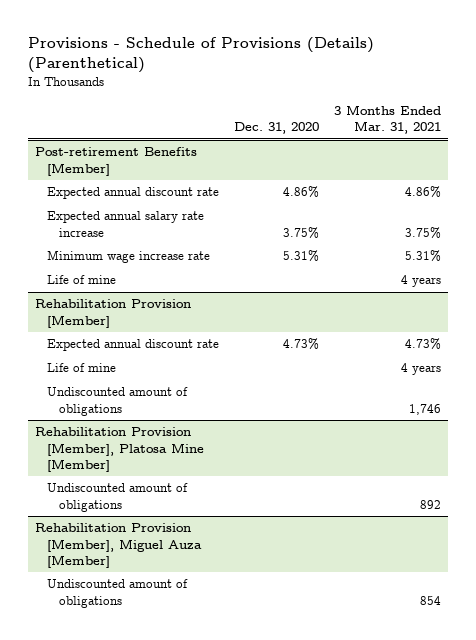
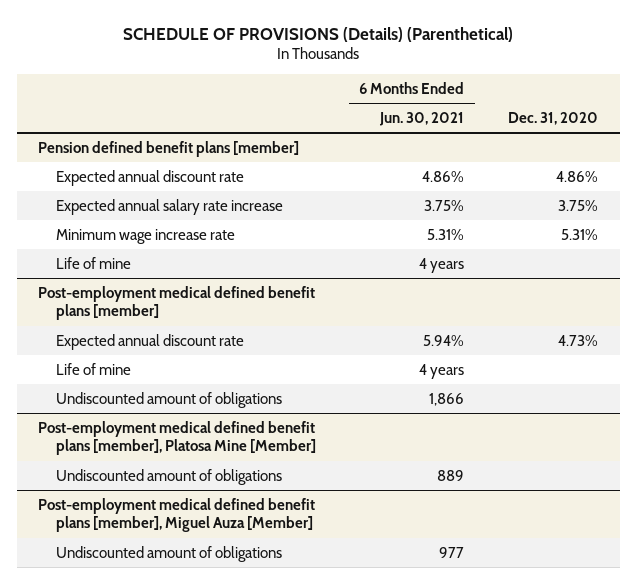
- Provisions - Schedule of Provisions (Details) (Parenthetical)
+ SCHEDULE OF PROVISIONS (Details) (Parenthetical)
- | Dec. 31, 2020 | 3 Months Ended Mar. 31, 2021
+ | 6 Months Ended Jun. 30, 2021 | Dec. 31, 2020
- Post-retirement Benefits [Member]
+ Pension defined benefit plans [member]
- Rehabilitation Provision [Member]
+ Post-employment medical defined benefit plans [member]
- Rehabilitation Provision [Member], Platosa Mine [Member]
- Undiscounted amount of obligations | | 892
- Rehabilitation Provision [Member], Miguel Auza [Member]
- Undiscounted amount of obligations | | 854
+ Post-employment medical defined benefit plans [member], Platosa Mine [Member]
+ Undiscounted amount of obligations | 889 |
+ Post-employment medical defined benefit plans [member], Miguel Auza [Member]
+ Undiscounted amount of obligations | 977 |

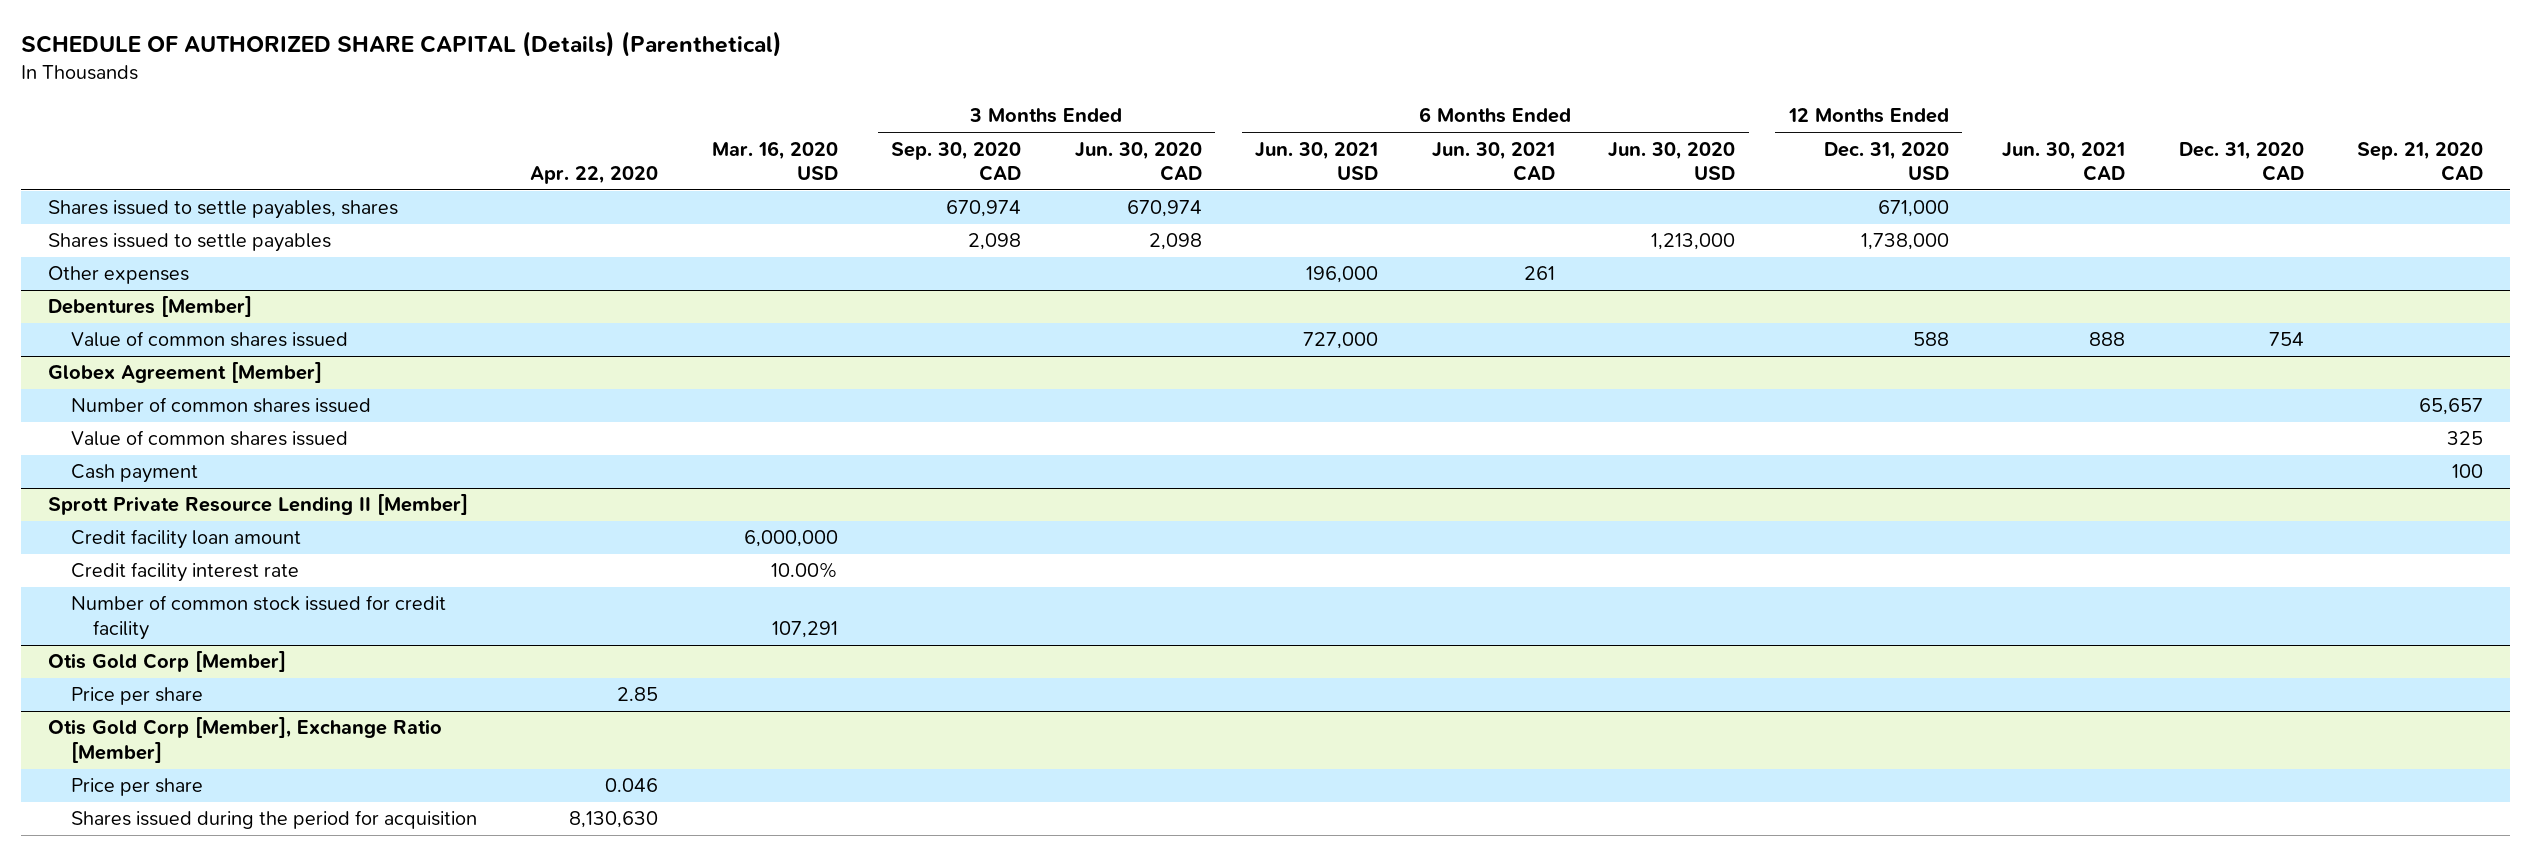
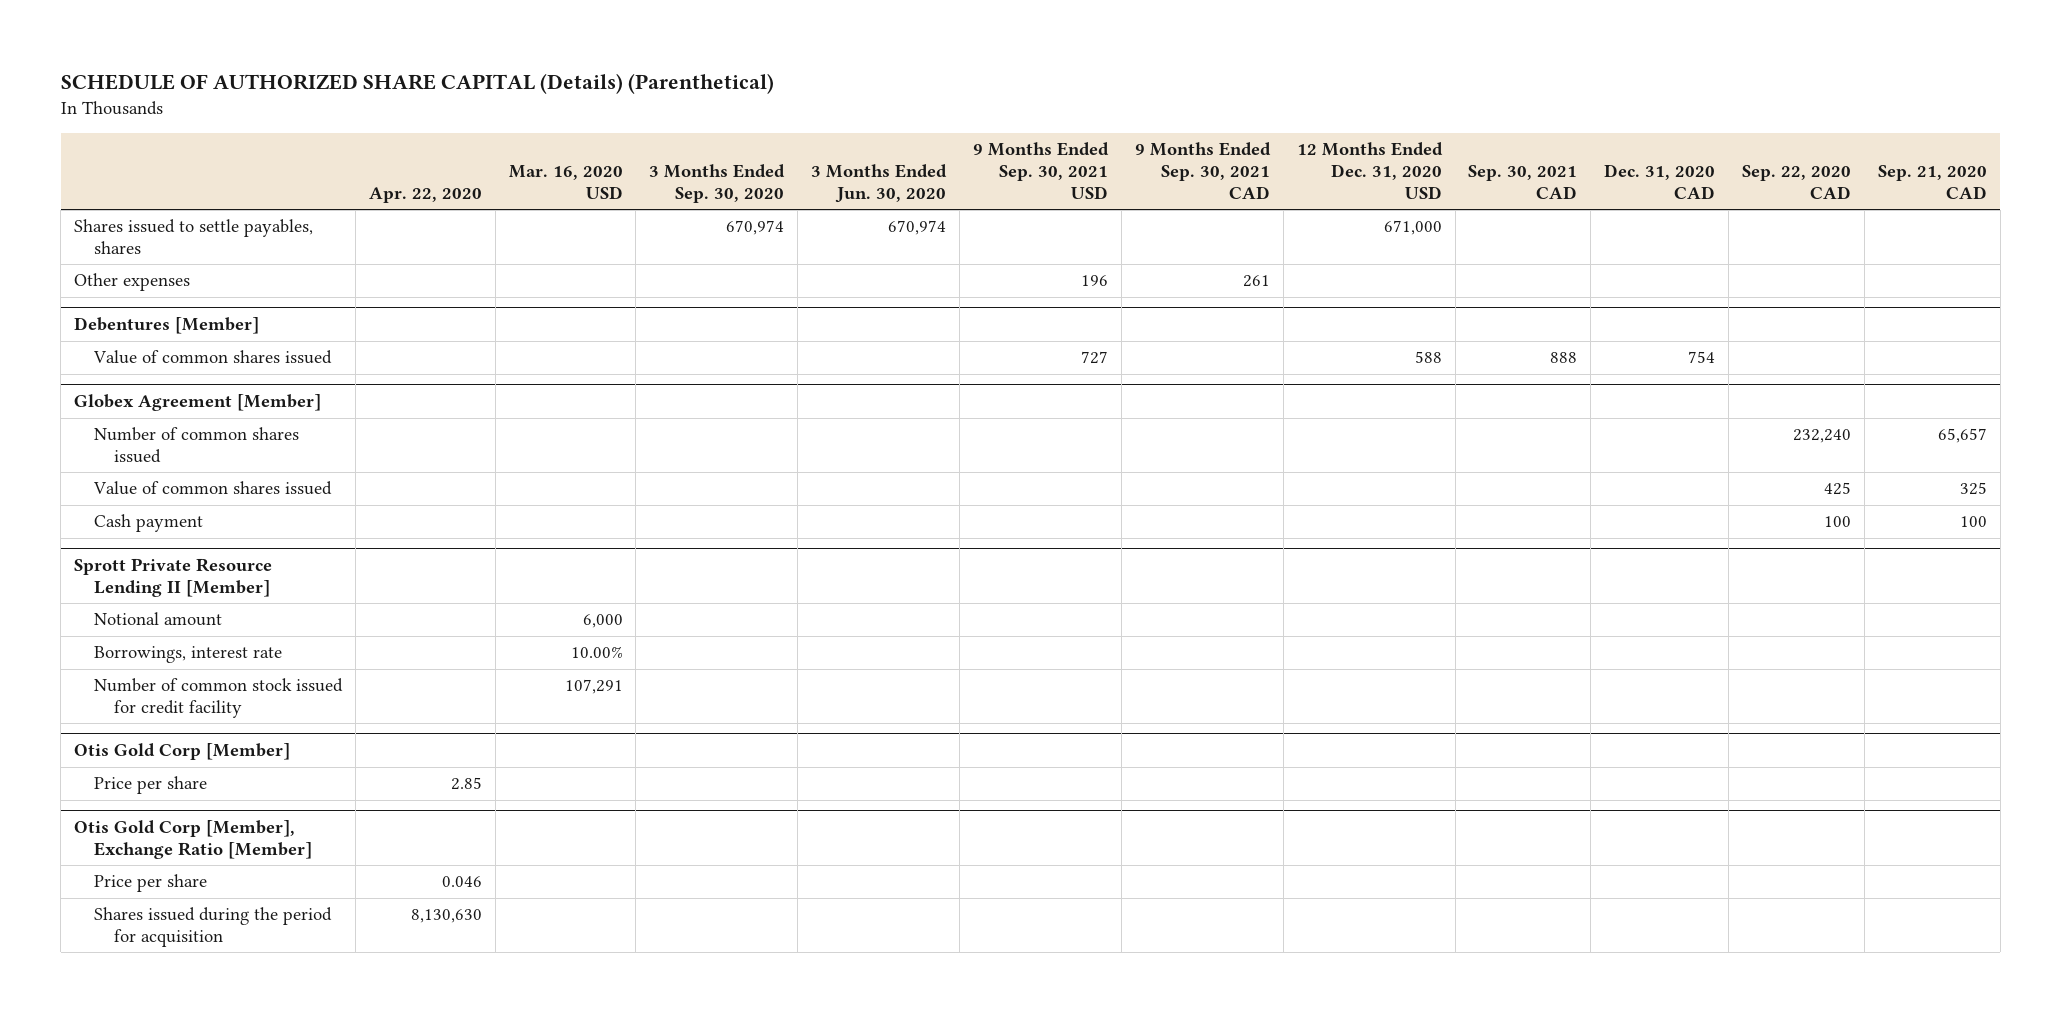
- | Apr. 22, 2020 | Mar. 16, 2020 USD | 3 Months Ended Sep. 30, 2020 CAD | 3 Months Ended Jun. 30, 2020 CAD | 6 Months Ended Jun. 30, 2021 USD | 6 Months Ended Jun. 30, 2021 CAD | 6 Months Ended Jun. 30, 2020 USD | 12 Months Ended Dec. 31, 2020 USD | Jun. 30, 2021 CAD | Dec. 31, 2020 CAD | Sep. 21, 2020 CAD
+ | Apr. 22, 2020 | Mar. 16, 2020 USD | 3 Months Ended Sep. 30, 2020 | 3 Months Ended Jun. 30, 2020 | 9 Months Ended Sep. 30, 2021 USD | 9 Months Ended Sep. 30, 2021 CAD | 12 Months Ended Dec. 31, 2020 USD | Sep. 30, 2021 CAD | Dec. 31, 2020 CAD | Sep. 22, 2020 CAD | Sep. 21, 2020 CAD
- Shares issued to settle payables | | | 2,098 | 2,098 | | | 1,213,000 | 1,738,000 | | |
@ Sprott Private Resource Lending II [Member]
- Credit facility loan amount | | 6,000,000 | | | | | | | | |
- Credit facility interest rate | | 10.00% | | | | | | | | |
+ Notional amount | | 6,000 | | | | | | | | |
+ Borrowings, interest rate | | 10.00% | | | | | | | | |

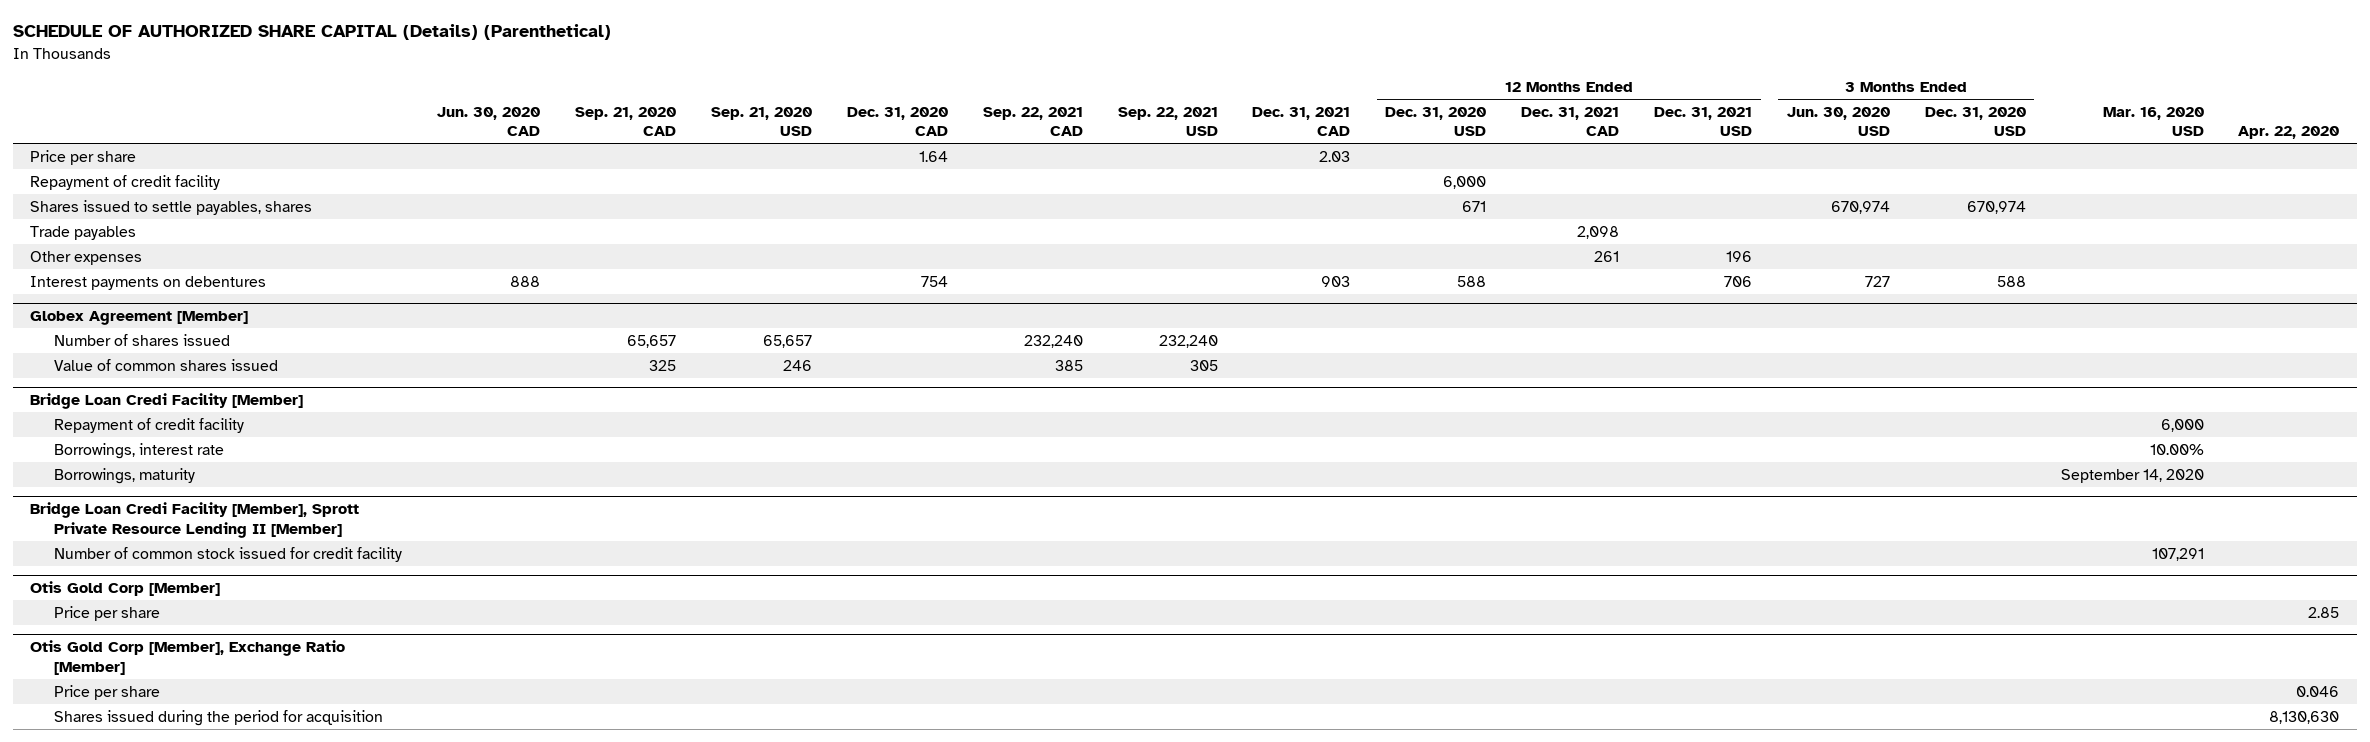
- | Apr. 22, 2020 | Mar. 16, 2020 USD | 3 Months Ended Sep. 30, 2020 | 3 Months Ended Jun. 30, 2020 | 9 Months Ended Sep. 30, 2021 USD | 9 Months Ended Sep. 30, 2021 CAD | 12 Months Ended Dec. 31, 2020 USD | Sep. 30, 2021 CAD | Dec. 31, 2020 CAD | Sep. 22, 2020 CAD | Sep. 21, 2020 CAD
+ | Jun. 30, 2020 CAD | Sep. 21, 2020 CAD | Sep. 21, 2020 USD | Dec. 31, 2020 CAD | Sep. 22, 2021 CAD | Sep. 22, 2021 USD | Dec. 31, 2021 CAD | 12 Months Ended Dec. 31, 2020 USD | 12 Months Ended Dec. 31, 2021 CAD | 12 Months Ended Dec. 31, 2021 USD | 3 Months Ended Jun. 30, 2020 USD | 3 Months Ended Dec. 31, 2020 USD | Mar. 16, 2020 USD | Apr. 22, 2020
- Shares issued to settle payables, shares | | | 670,974 | 670,974 | | | 671,000 | | | |
+ Price per share | | | | 1.64 | | | 2.03 | | | | | | |
+ Repayment of credit facility | | | | | | | | 6,000 | | | | | |
+ Shares issued to settle payables, shares | | | | | | | | 671 | | | 670,974 | 670,974 | |
+ Trade payables | | | | | | | | | 2,098 | | | | |
- Debentures [Member]
- Value of common shares issued | | | | | 727 | | 588 | 888 | 754 | |
+ Interest payments on debentures | 888 | | | 754 | | | 903 | 588 | | 706 | 727 | 588 | |
@ Globex Agreement [Member]
- Number of common shares issued | | | | | | | | | | 232,240 | 65,657
+ Number of shares issued | | 65,657 | 65,657 | | 232,240 | 232,240 | | | | | | | |
- Cash payment | | | | | | | | | | 100 | 100
- Sprott Private Resource Lending II [Member]
- Notional amount | | 6,000 | | | | | | | | |
- Borrowings, interest rate | | 10.00% | | | | | | | | |
+ Bridge Loan Credi Facility [Member]
+ Repayment of credit facility | | | | | | | | | | | | | 6,000 |
+ Borrowings, interest rate | | | | | | | | | | | | | 10.00% |
+ Borrowings, maturity | | | | | | | | | | | | | September 14, 2020 |
+ Bridge Loan Credi Facility [Member], Sprott Private Resource Lending II [Member]

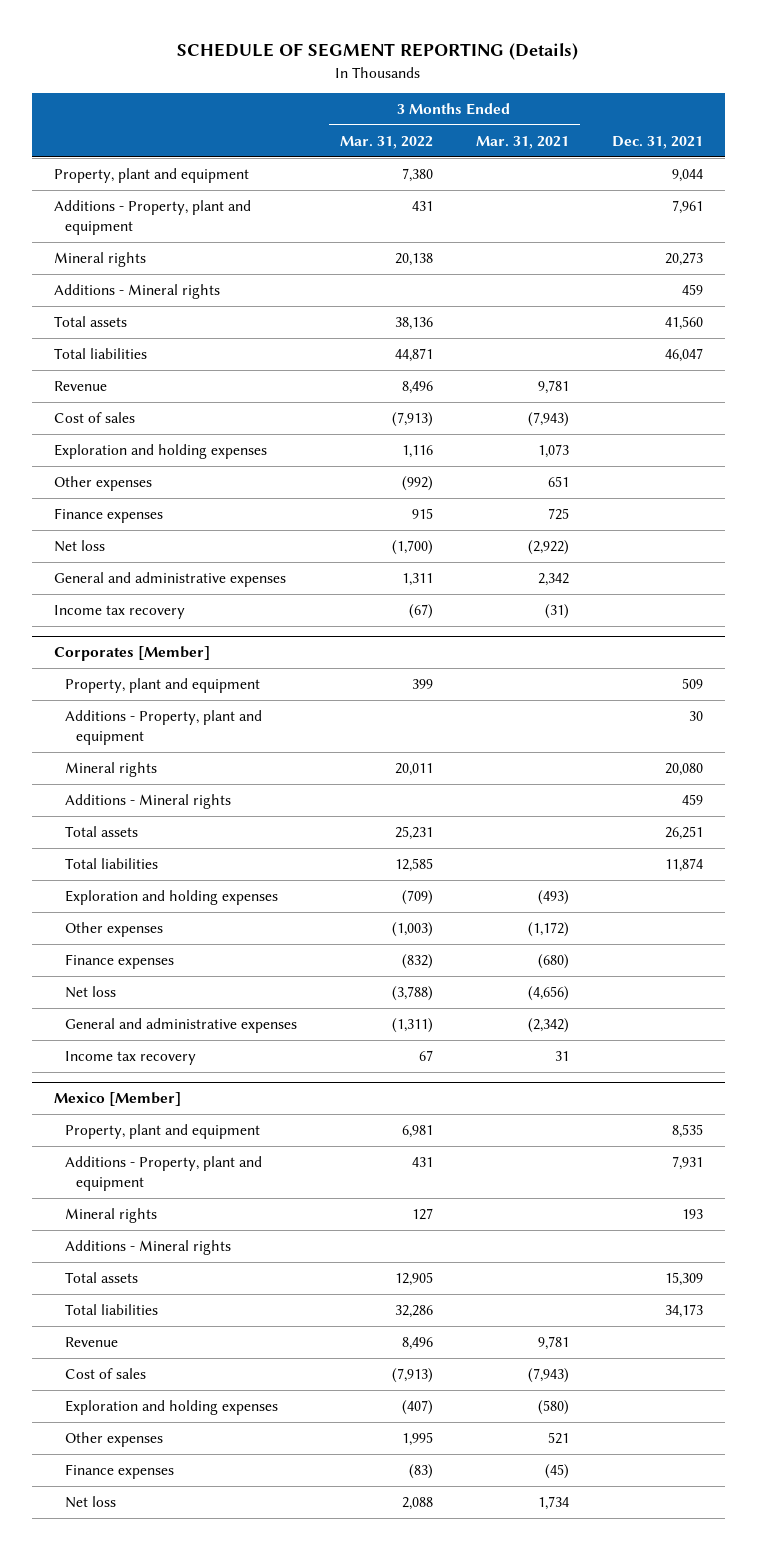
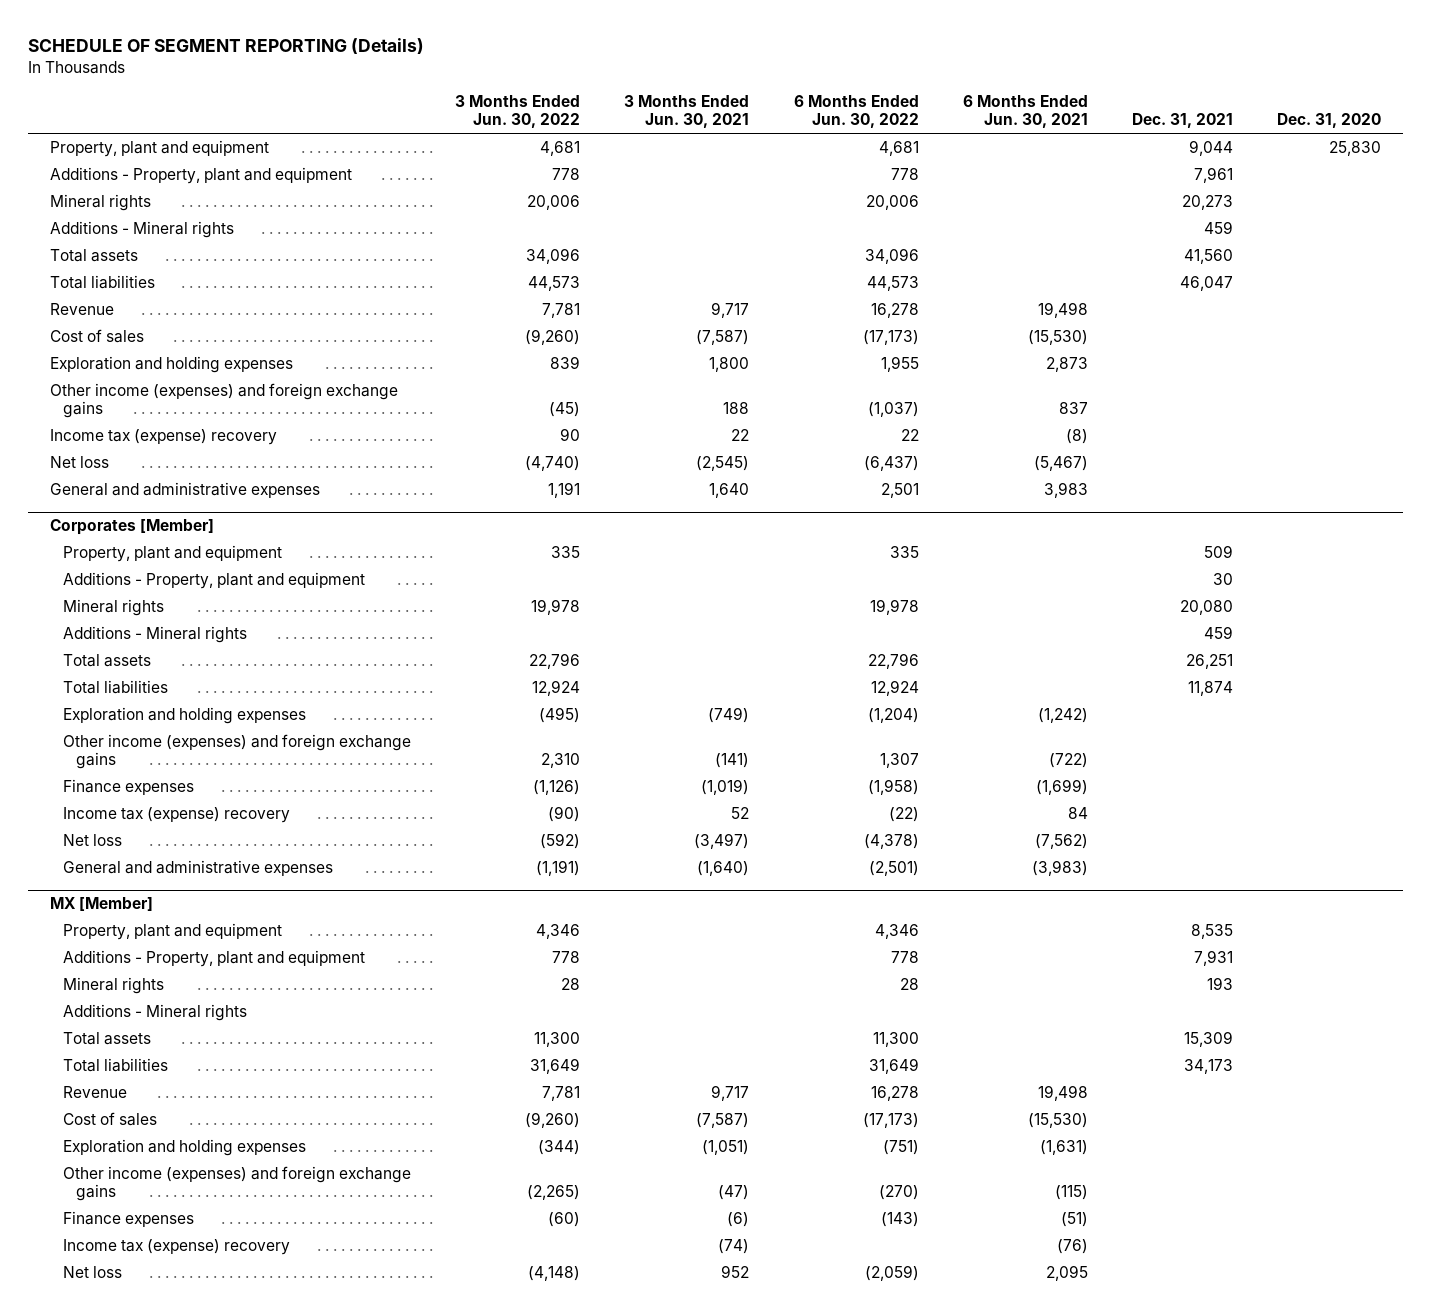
- | 3 Months Ended Mar. 31, 2022 | 3 Months Ended Mar. 31, 2021 | Dec. 31, 2021
+ | 3 Months Ended Jun. 30, 2022 | 3 Months Ended Jun. 30, 2021 | 6 Months Ended Jun. 30, 2022 | 6 Months Ended Jun. 30, 2021 | Dec. 31, 2021 | Dec. 31, 2020
- Other expenses | (992) | 651 |
- Finance expenses | 915 | 725 |
+ Other income (expenses) and foreign exchange gains | (45) | 188 | (1,037) | 837 | |
+ Income tax (expense) recovery | 90 | 22 | 22 | (8) | |
- Income tax recovery | (67) | (31) |
@ Corporates [Member]
- Other expenses | (1,003) | (1,172) |
+ Other income (expenses) and foreign exchange gains | 2,310 | (141) | 1,307 | (722) | |
+ Income tax (expense) recovery | (90) | 52 | (22) | 84 | |
- Income tax recovery | 67 | 31 |
- Mexico [Member]
+ MX [Member]
- Other expenses | 1,995 | 521 |
+ Other income (expenses) and foreign exchange gains | (2,265) | (47) | (270) | (115) | |
+ Income tax (expense) recovery | | (74) | | (76) | |

